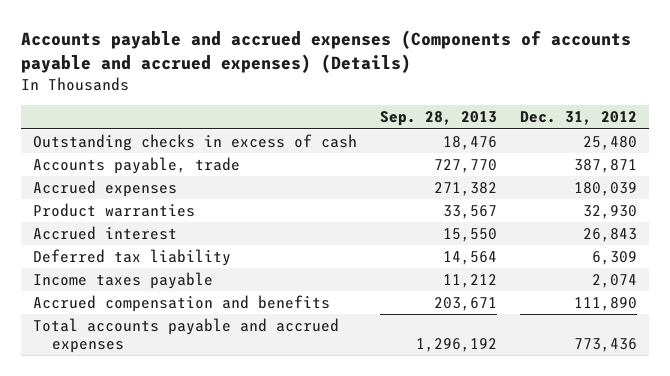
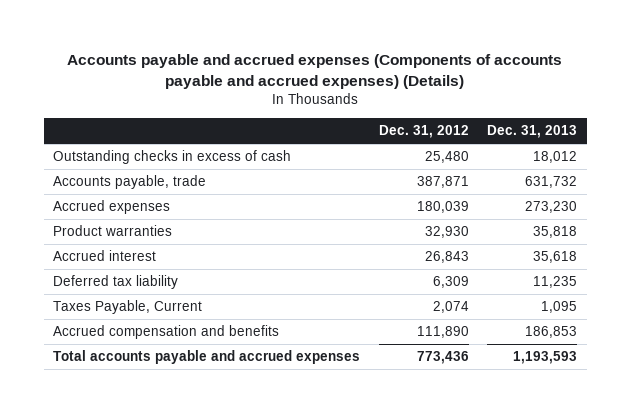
- | Sep. 28, 2013 | Dec. 31, 2012
+ | Dec. 31, 2012 | Dec. 31, 2013
- Income taxes payable | 11,212 | 2,074
+ Taxes Payable, Current | 2,074 | 1,095

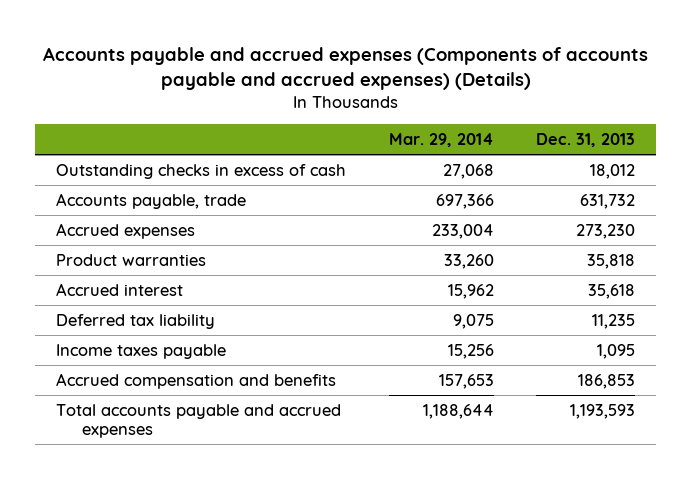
- | Dec. 31, 2012 | Dec. 31, 2013
+ | Mar. 29, 2014 | Dec. 31, 2013
- Taxes Payable, Current | 2,074 | 1,095
+ Income taxes payable | 15,256 | 1,095

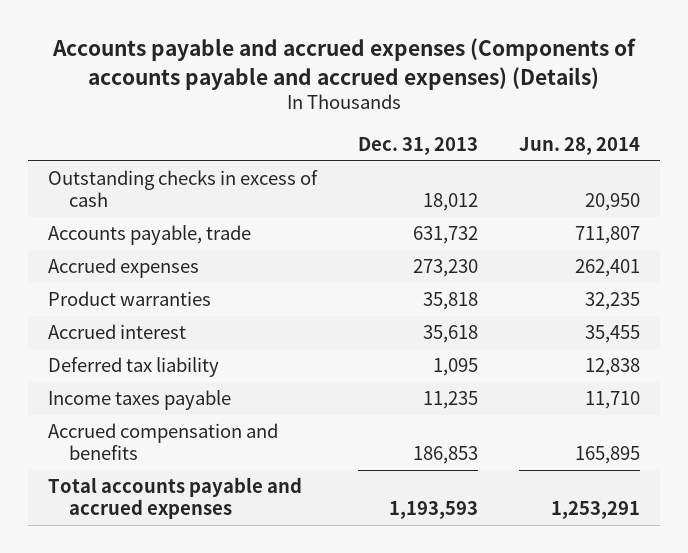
- | Mar. 29, 2014 | Dec. 31, 2013
+ | Dec. 31, 2013 | Jun. 28, 2014
- Deferred tax liability | 9,075 | 11,235
- Income taxes payable | 15,256 | 1,095
+ Deferred tax liability | 1,095 | 12,838
+ Income taxes payable | 11,235 | 11,710

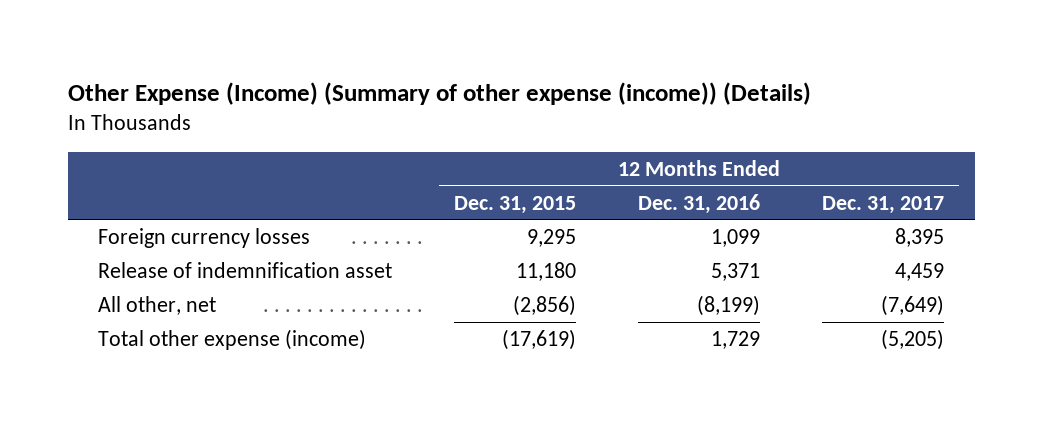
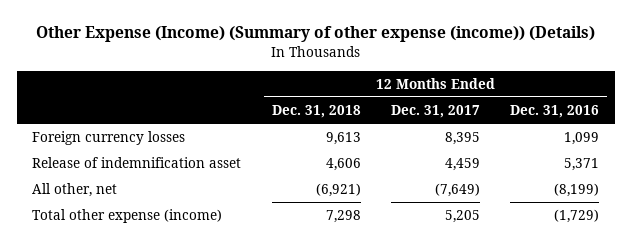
- | 12 Months Ended Dec. 31, 2015 | 12 Months Ended Dec. 31, 2016 | 12 Months Ended Dec. 31, 2017
+ | 12 Months Ended Dec. 31, 2018 | 12 Months Ended Dec. 31, 2017 | 12 Months Ended Dec. 31, 2016
- Total other expense (income) | (17,619) | 1,729 | (5,205)
+ Total other expense (income) | 7,298 | 5,205 | (1,729)

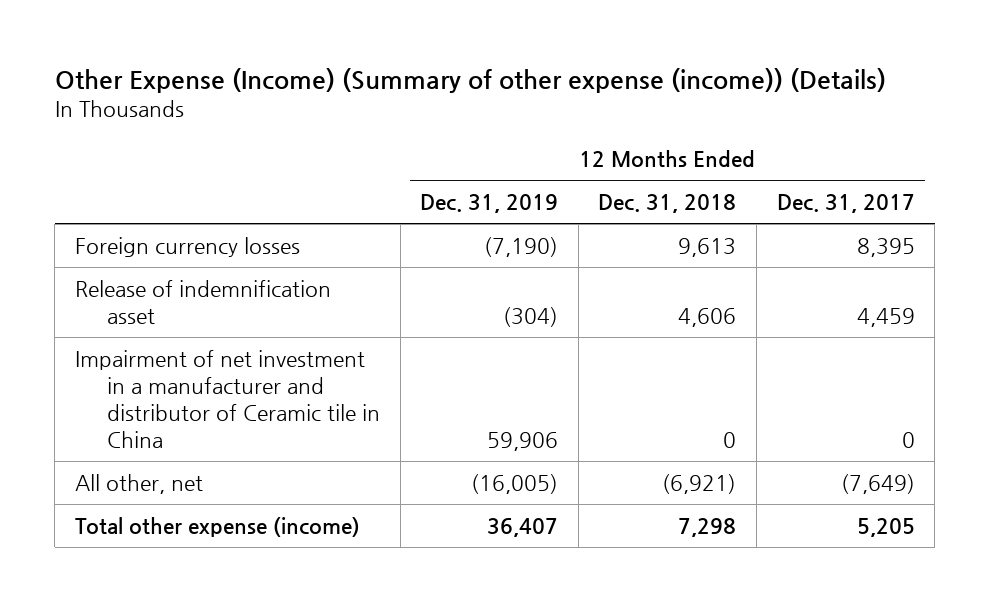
- | 12 Months Ended Dec. 31, 2018 | 12 Months Ended Dec. 31, 2017 | 12 Months Ended Dec. 31, 2016
+ | 12 Months Ended Dec. 31, 2019 | 12 Months Ended Dec. 31, 2018 | 12 Months Ended Dec. 31, 2017
+ Impairment of net investment in a manufacturer and distributor of Ceramic tile in China | 59,906 | 0 | 0

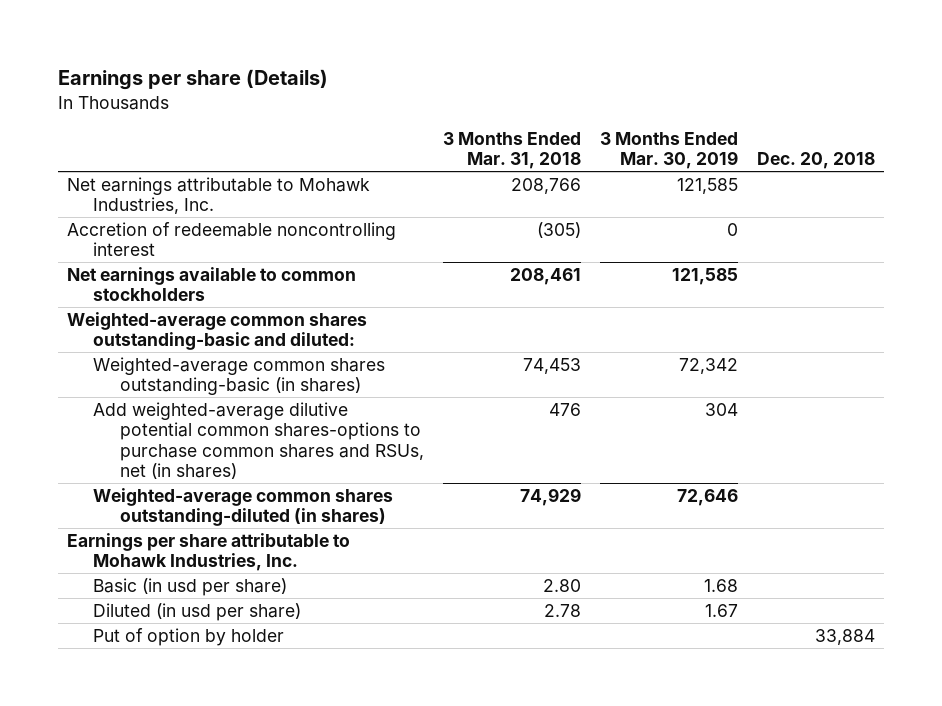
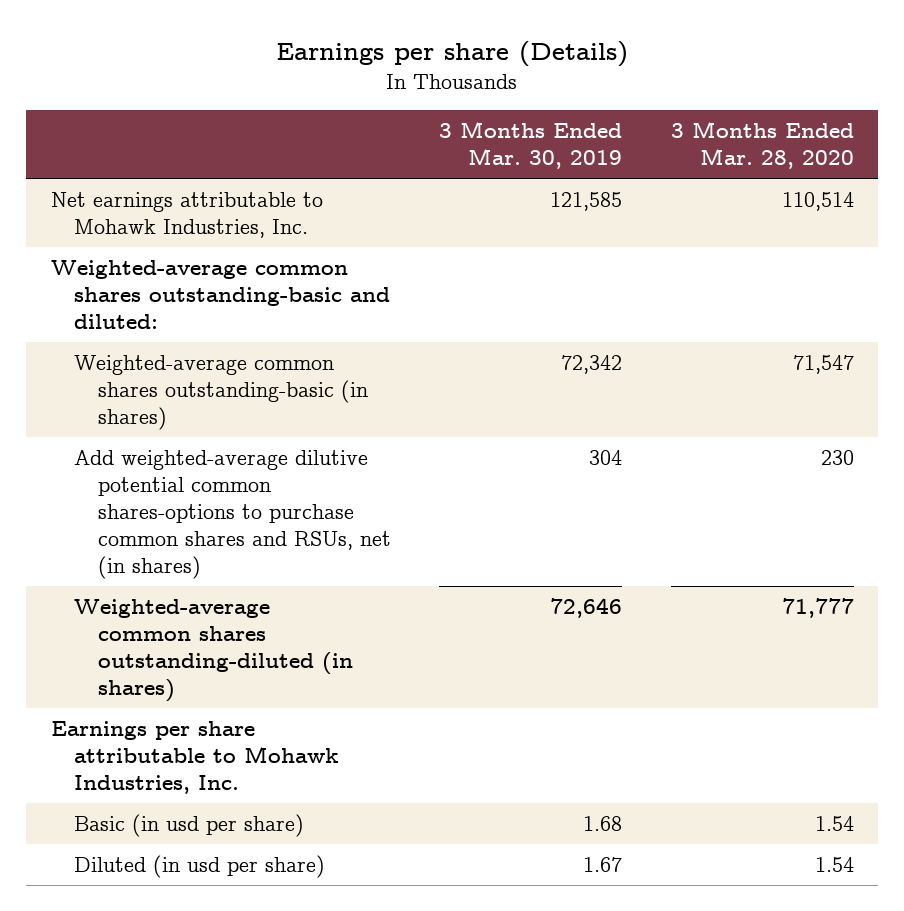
- | 3 Months Ended Mar. 31, 2018 | 3 Months Ended Mar. 30, 2019 | Dec. 20, 2018
+ | 3 Months Ended Mar. 30, 2019 | 3 Months Ended Mar. 28, 2020
- Accretion of redeemable noncontrolling interest | (305) | 0 |
- Net earnings available to common stockholders | 208,461 | 121,585 |
- Put of option by holder | | | 33,884

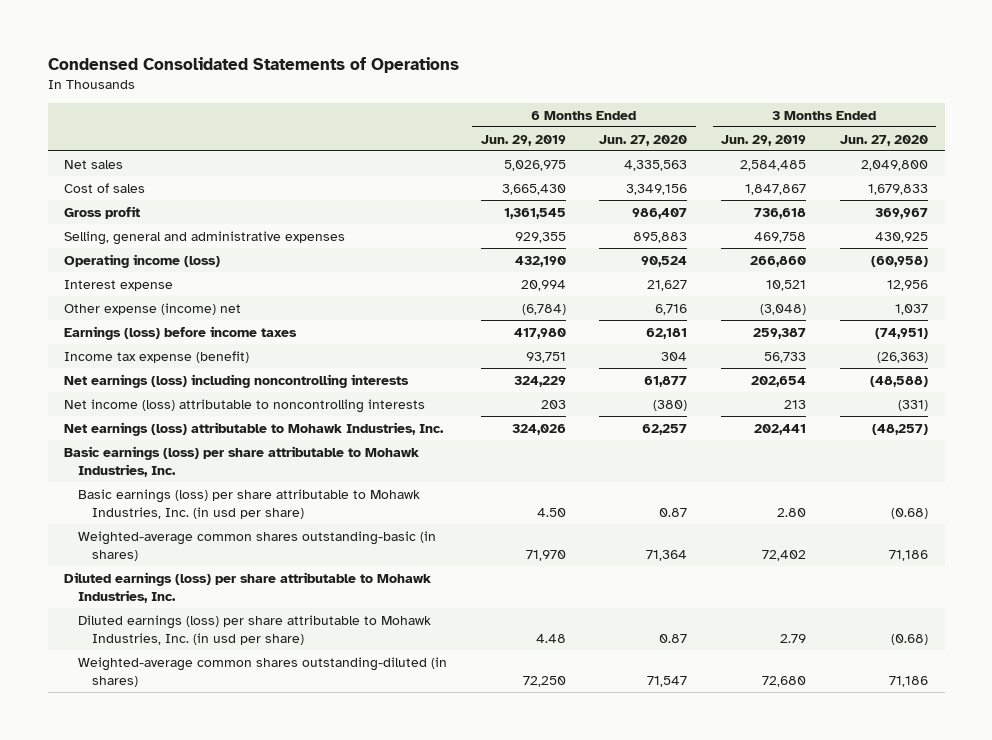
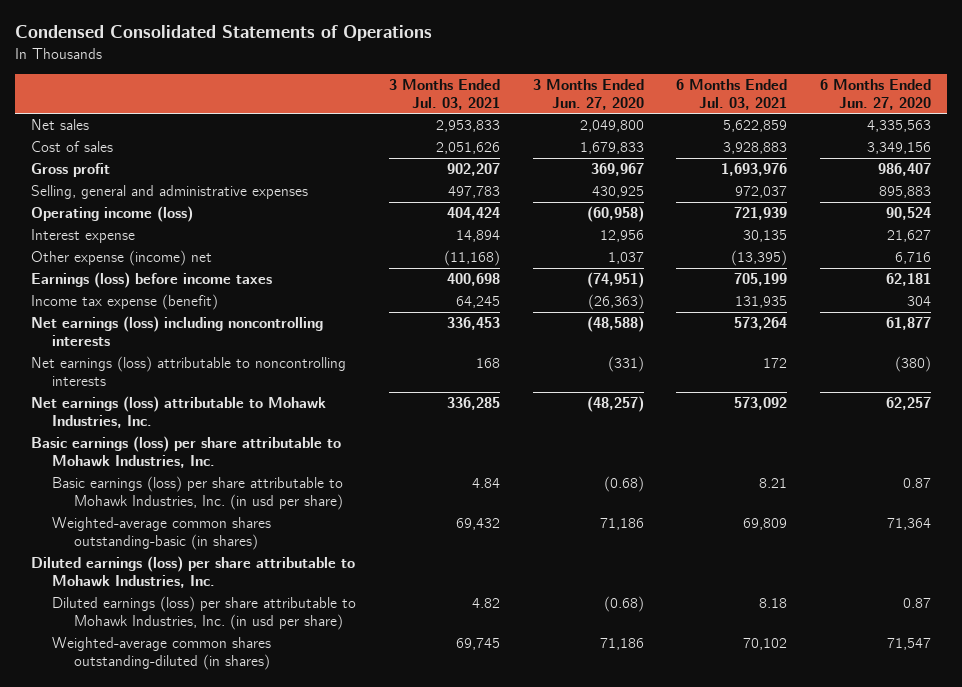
- | 6 Months Ended Jun. 29, 2019 | 6 Months Ended Jun. 27, 2020 | 3 Months Ended Jun. 29, 2019 | 3 Months Ended Jun. 27, 2020
+ | 3 Months Ended Jul. 03, 2021 | 3 Months Ended Jun. 27, 2020 | 6 Months Ended Jul. 03, 2021 | 6 Months Ended Jun. 27, 2020
- Net income (loss) attributable to noncontrolling interests | 203 | (380) | 213 | (331)
+ Net earnings (loss) attributable to noncontrolling interests | 168 | (331) | 172 | (380)

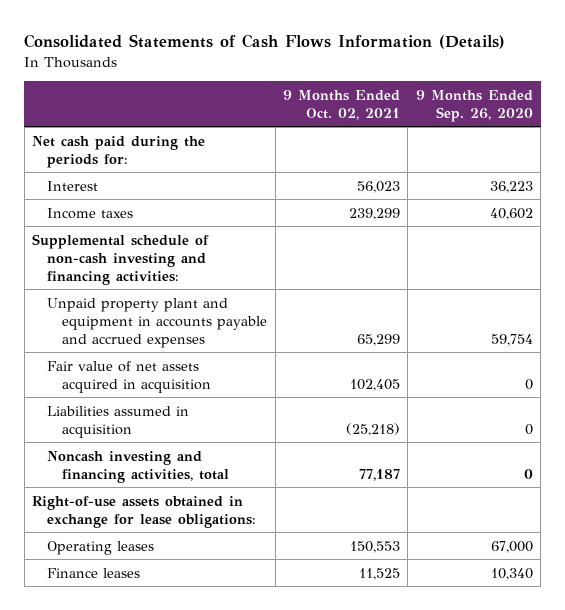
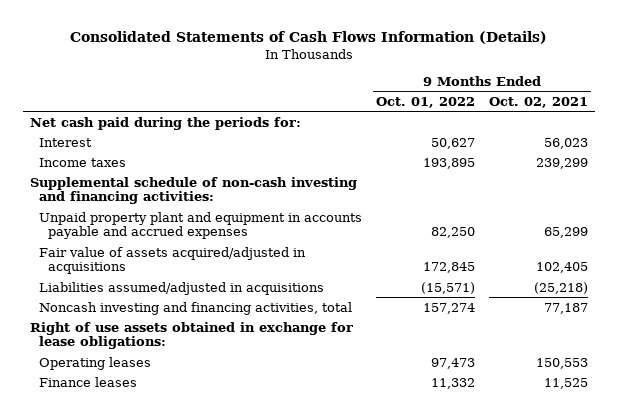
- | 9 Months Ended Oct. 02, 2021 | 9 Months Ended Sep. 26, 2020
+ | 9 Months Ended Oct. 01, 2022 | 9 Months Ended Oct. 02, 2021
- Fair value of net assets acquired in acquisition | 102,405 | 0
- Liabilities assumed in acquisition | (25,218) | 0
+ Fair value of assets acquired/adjusted in acquisitions | 172,845 | 102,405
+ Liabilities assumed/adjusted in acquisitions | (15,571) | (25,218)
- Right-of-use assets obtained in exchange for lease obligations:
+ Right of use assets obtained in exchange for lease obligations:

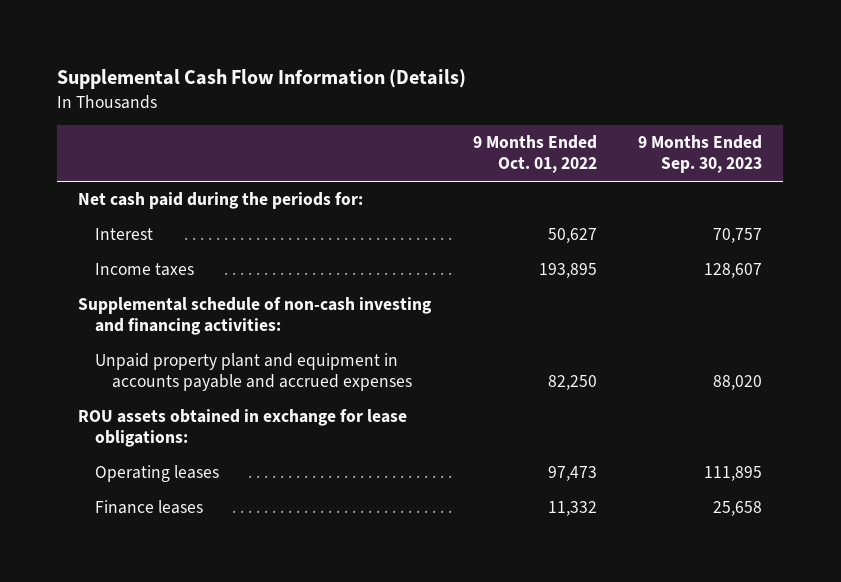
- Consolidated Statements of Cash Flows Information (Details)
+ Supplemental Cash Flow Information (Details)
- | 9 Months Ended Oct. 01, 2022 | 9 Months Ended Oct. 02, 2021
+ | 9 Months Ended Oct. 01, 2022 | 9 Months Ended Sep. 30, 2023
- Fair value of assets acquired/adjusted in acquisitions | 172,845 | 102,405
- Liabilities assumed/adjusted in acquisitions | (15,571) | (25,218)
- Noncash investing and financing activities, total | 157,274 | 77,187
- Right of use assets obtained in exchange for lease obligations:
+ ROU assets obtained in exchange for lease obligations:

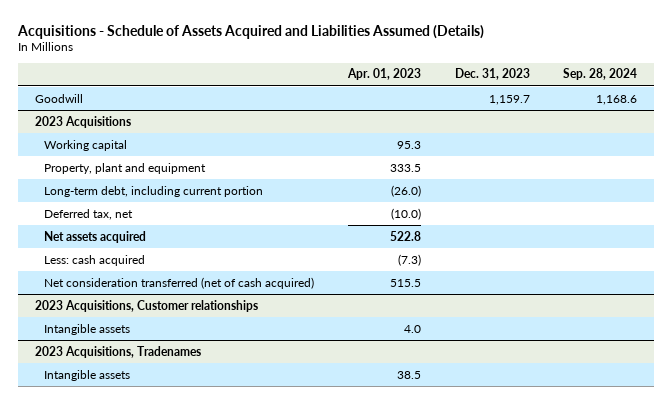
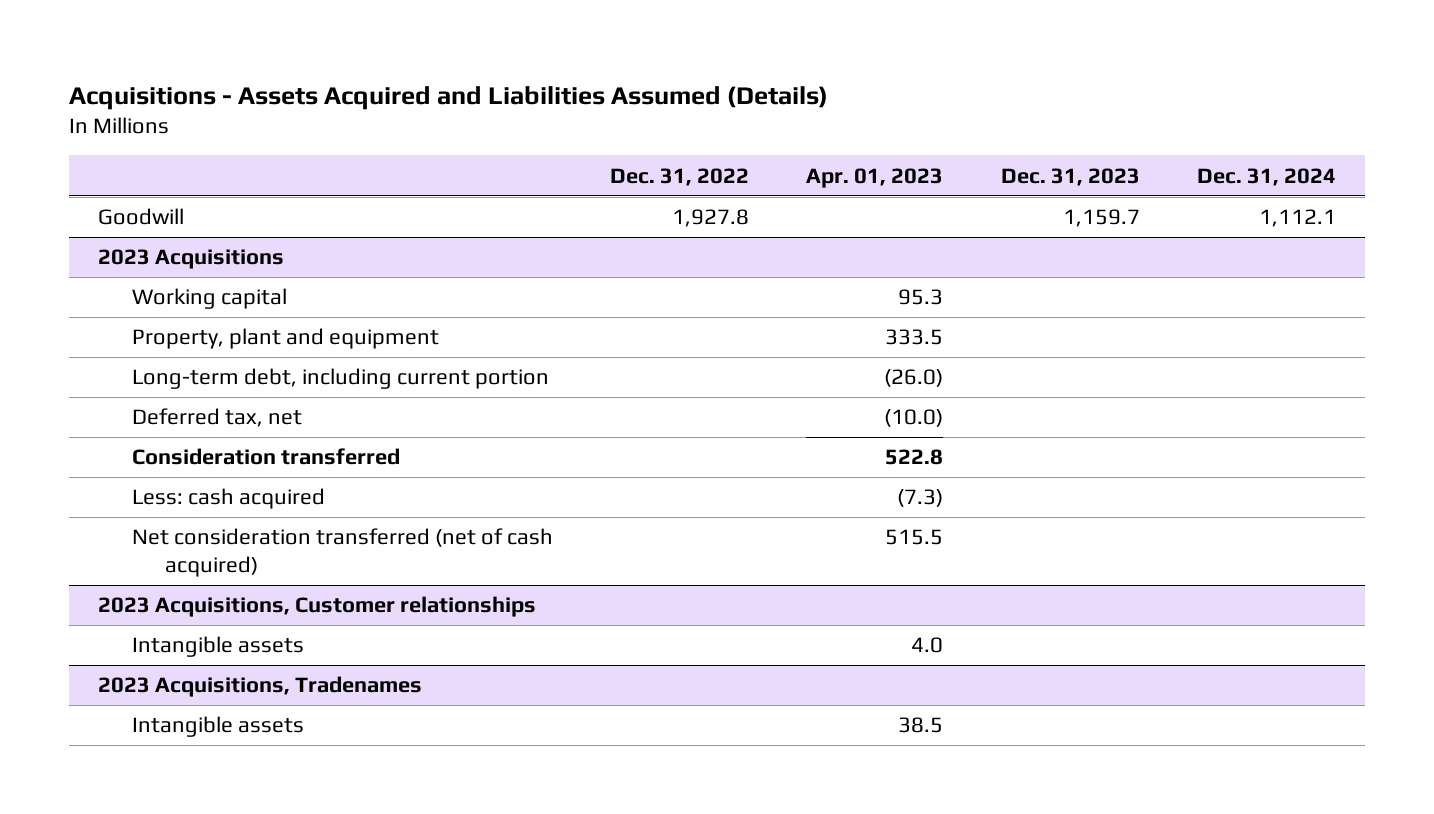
- Acquisitions - Schedule of Assets Acquired and Liabilities Assumed (Details)
+ Acquisitions - Assets Acquired and Liabilities Assumed (Details)
- | Apr. 01, 2023 | Dec. 31, 2023 | Sep. 28, 2024
+ | Dec. 31, 2022 | Apr. 01, 2023 | Dec. 31, 2023 | Dec. 31, 2024
@ 2023 Acquisitions
- Net assets acquired | 522.8 | |
+ Consideration transferred | | 522.8 | |

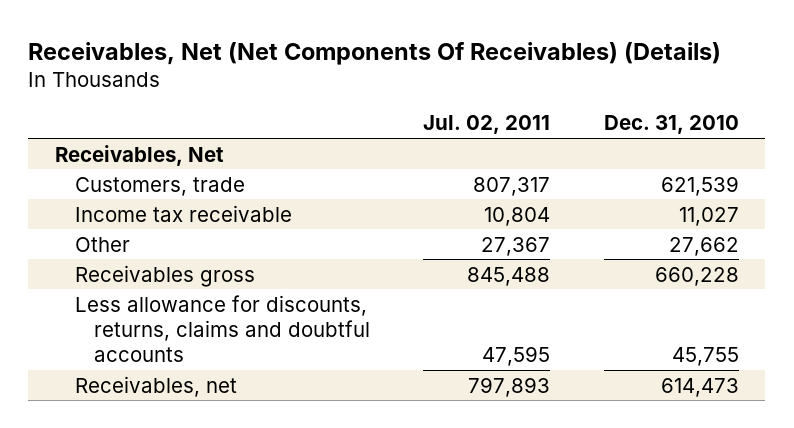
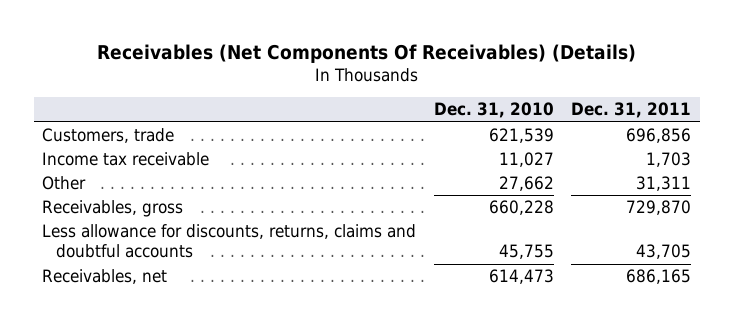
- Receivables, Net (Net Components Of Receivables) (Details)
+ Receivables (Net Components Of Receivables) (Details)
- | Jul. 02, 2011 | Dec. 31, 2010
+ | Dec. 31, 2010 | Dec. 31, 2011
- Receivables, Net
- Receivables gross | 845,488 | 660,228
+ Receivables, gross | 660,228 | 729,870

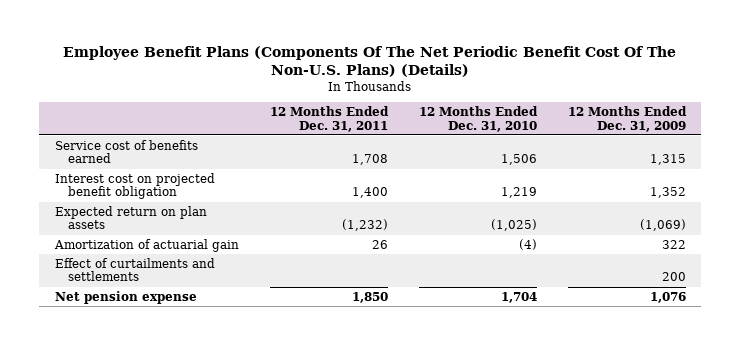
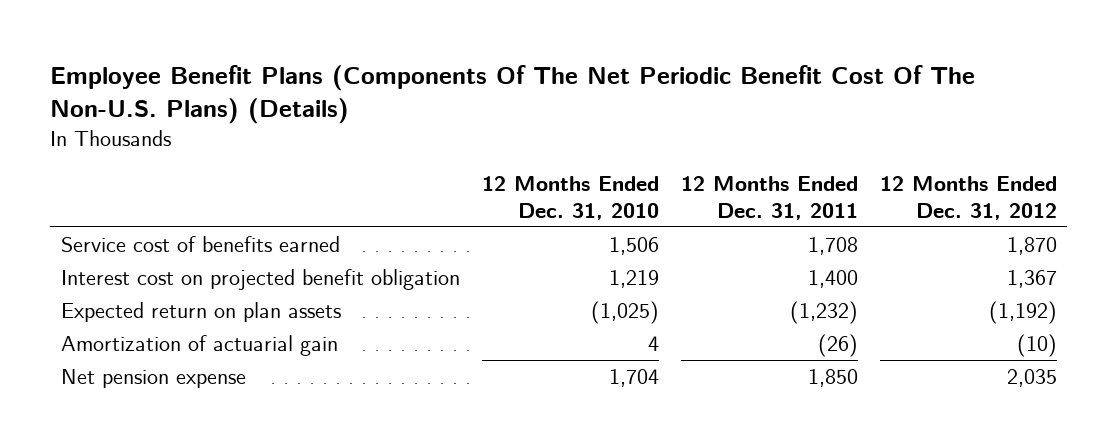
- | 12 Months Ended Dec. 31, 2011 | 12 Months Ended Dec. 31, 2010 | 12 Months Ended Dec. 31, 2009
+ | 12 Months Ended Dec. 31, 2010 | 12 Months Ended Dec. 31, 2011 | 12 Months Ended Dec. 31, 2012
- Amortization of actuarial gain | 26 | (4) | 322
- Effect of curtailments and settlements | | | 200
+ Amortization of actuarial gain | 4 | (26) | (10)

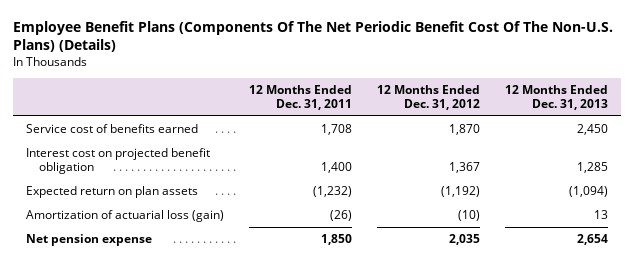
- | 12 Months Ended Dec. 31, 2010 | 12 Months Ended Dec. 31, 2011 | 12 Months Ended Dec. 31, 2012
+ | 12 Months Ended Dec. 31, 2011 | 12 Months Ended Dec. 31, 2012 | 12 Months Ended Dec. 31, 2013
- Amortization of actuarial gain | 4 | (26) | (10)
+ Amortization of actuarial loss (gain) | (26) | (10) | 13

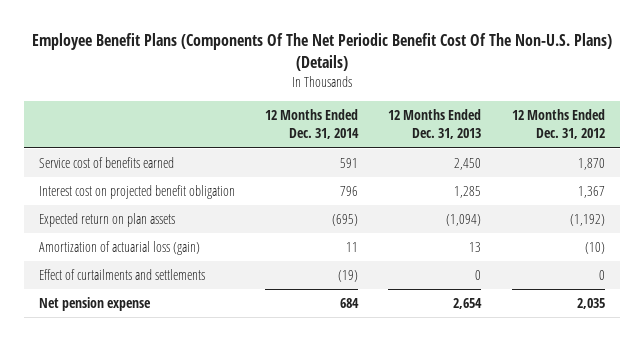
- | 12 Months Ended Dec. 31, 2011 | 12 Months Ended Dec. 31, 2012 | 12 Months Ended Dec. 31, 2013
+ | 12 Months Ended Dec. 31, 2014 | 12 Months Ended Dec. 31, 2013 | 12 Months Ended Dec. 31, 2012
+ Effect of curtailments and settlements | (19) | 0 | 0

